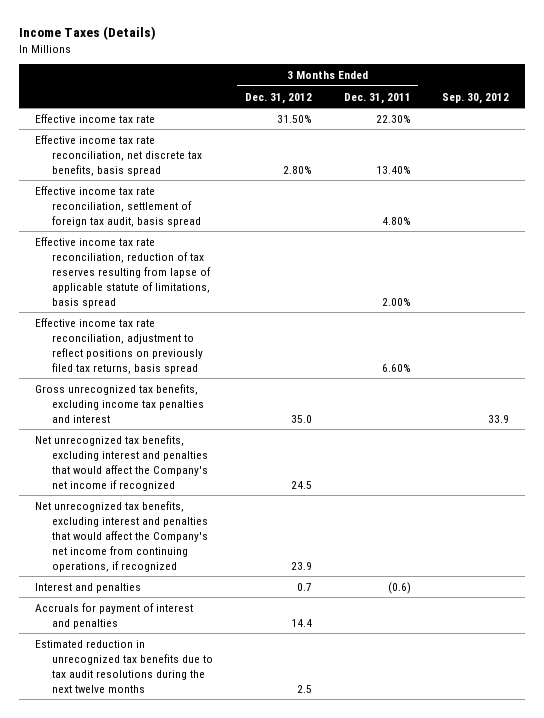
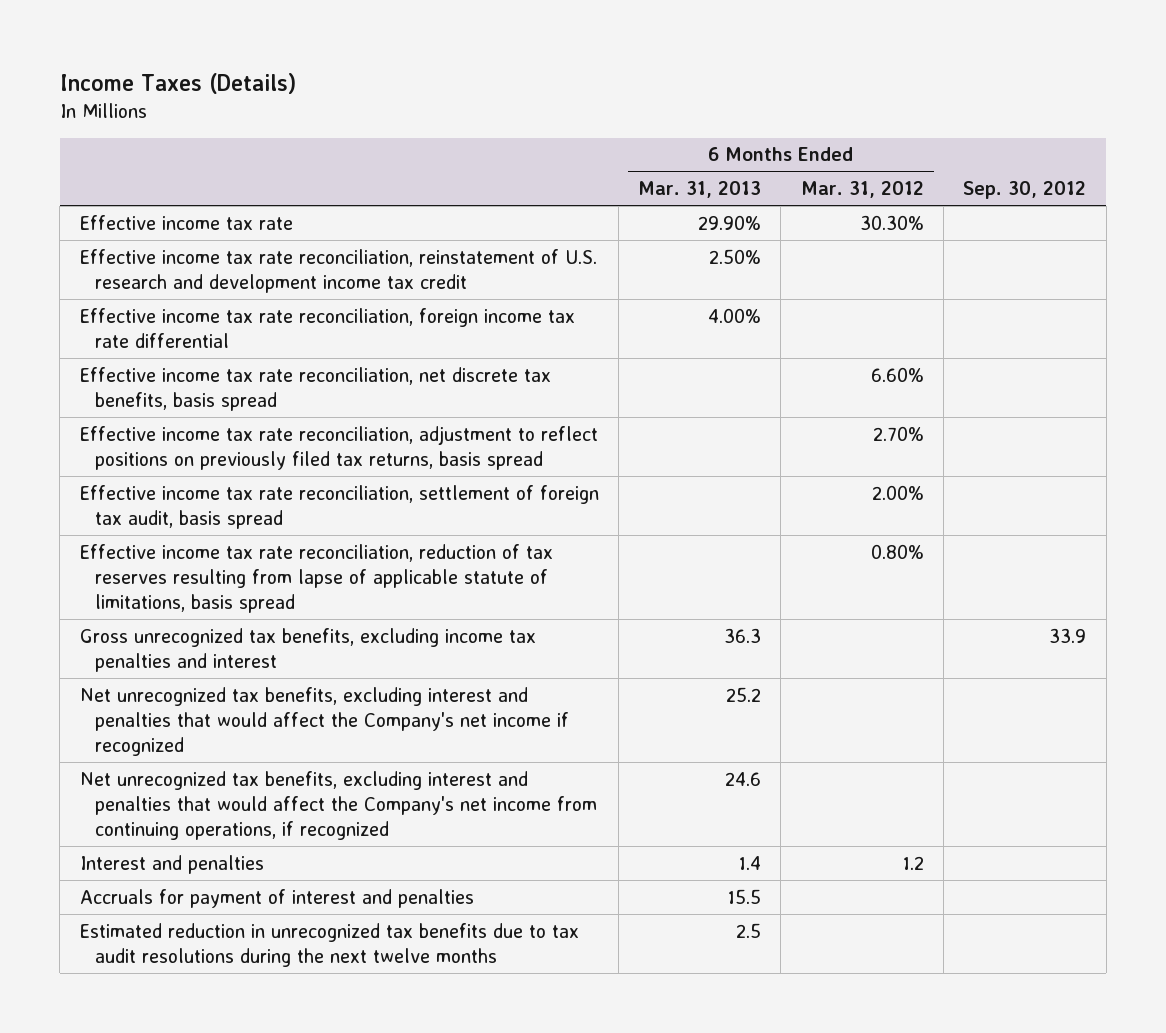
- | 3 Months Ended Dec. 31, 2012 | 3 Months Ended Dec. 31, 2011 | Sep. 30, 2012
+ | 6 Months Ended Mar. 31, 2013 | 6 Months Ended Mar. 31, 2012 | Sep. 30, 2012
+ Effective income tax rate reconciliation, reinstatement of U.S. research and development income tax credit | 2.50% | |
+ Effective income tax rate reconciliation, foreign income tax rate differential | 4.00% | |
moved up: Effective income tax rate reconciliation, adjustment to reflect positions on previously filed tax returns, basis spread | | 2.70% |

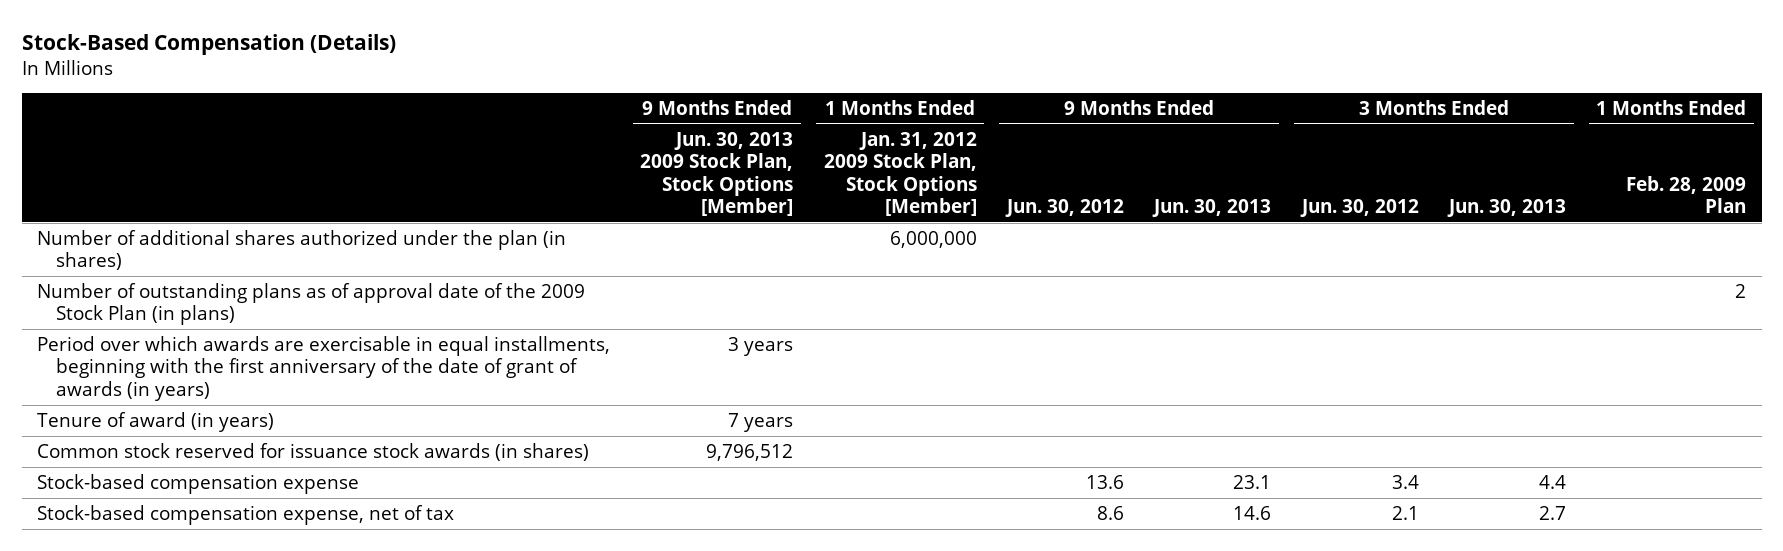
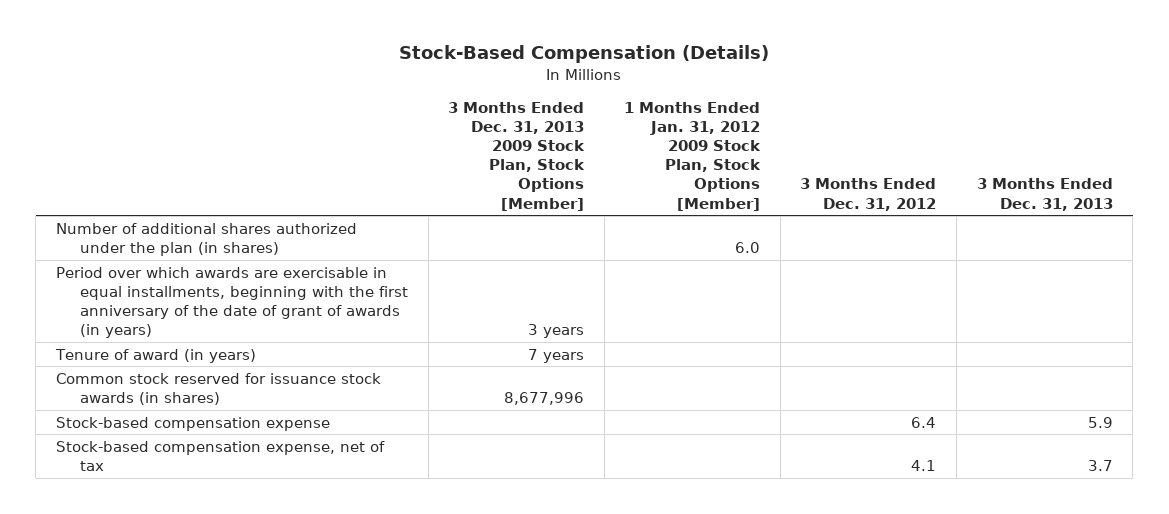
- | 9 Months Ended Jun. 30, 2013 2009 Stock Plan, Stock Options [Member] | 1 Months Ended Jan. 31, 2012 2009 Stock Plan, Stock Options [Member] | 9 Months Ended Jun. 30, 2012 | 9 Months Ended Jun. 30, 2013 | 3 Months Ended Jun. 30, 2012 | 3 Months Ended Jun. 30, 2013 | 1 Months Ended Feb. 28, 2009 Plan
+ | 3 Months Ended Dec. 31, 2013 2009 Stock Plan, Stock Options [Member] | 1 Months Ended Jan. 31, 2012 2009 Stock Plan, Stock Options [Member] | 3 Months Ended Dec. 31, 2012 | 3 Months Ended Dec. 31, 2013
- Number of additional shares authorized under the plan (in shares) | | 6,000,000 | | | | |
- Number of outstanding plans as of approval date of the 2009 Stock Plan (in plans) | | | | | | | 2
+ Number of additional shares authorized under the plan (in shares) | | 6.0 | |

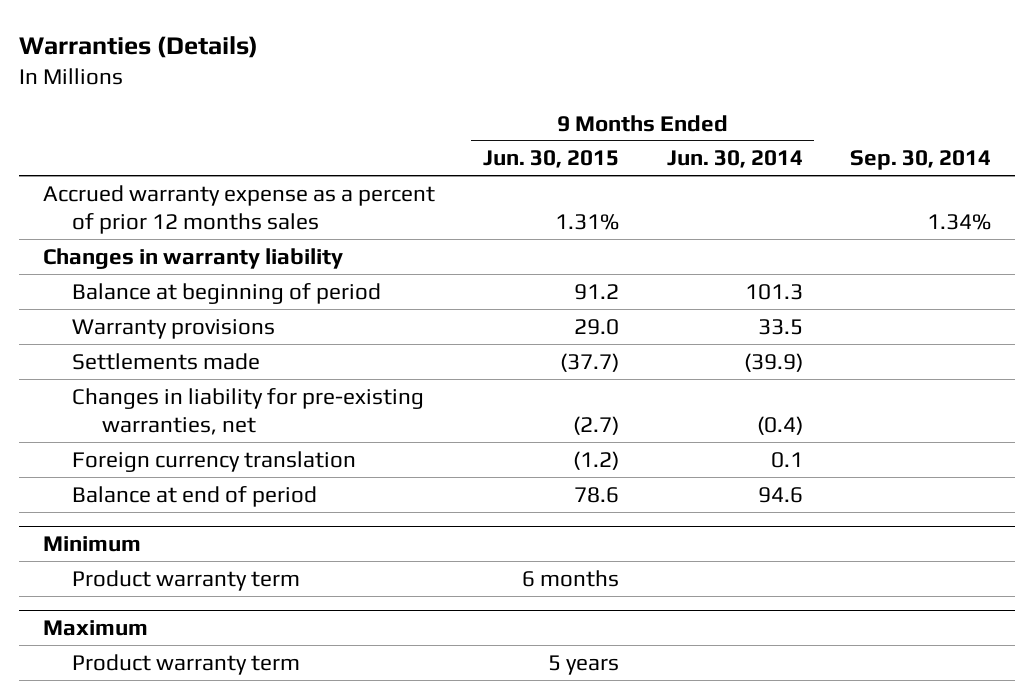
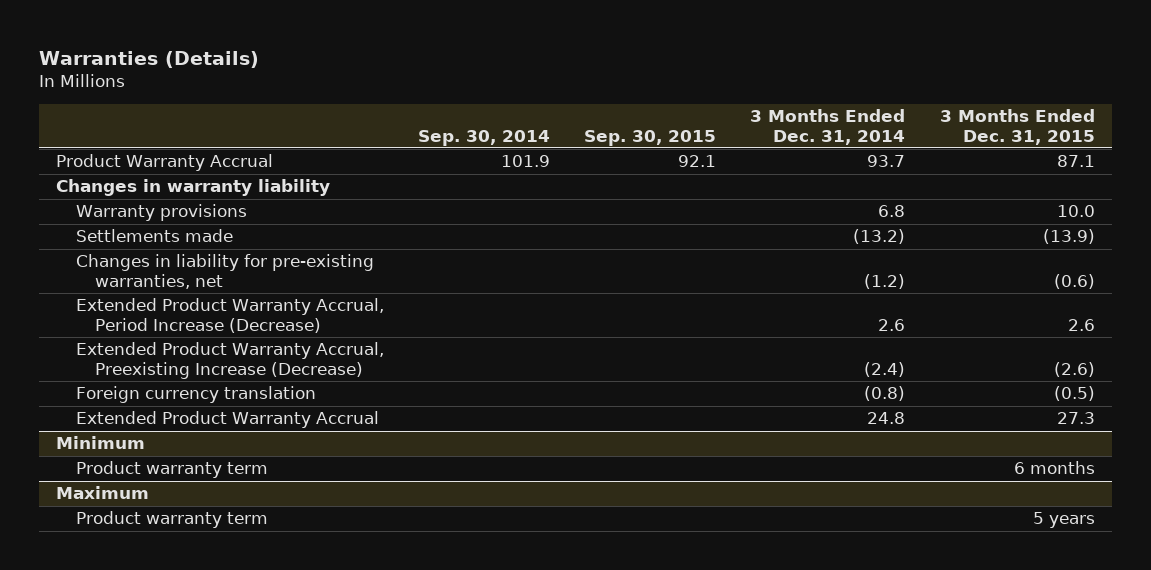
- | 9 Months Ended Jun. 30, 2015 | 9 Months Ended Jun. 30, 2014 | Sep. 30, 2014
+ | Sep. 30, 2014 | Sep. 30, 2015 | 3 Months Ended Dec. 31, 2014 | 3 Months Ended Dec. 31, 2015
- Accrued warranty expense as a percent of prior 12 months sales | 1.31% | | 1.34%
+ Product Warranty Accrual | 101.9 | 92.1 | 93.7 | 87.1
- Balance at beginning of period | 91.2 | 101.3 |
+ Extended Product Warranty Accrual, Period Increase (Decrease) | | | 2.6 | 2.6
+ Extended Product Warranty Accrual, Preexisting Increase (Decrease) | | | (2.4) | (2.6)
- Balance at end of period | 78.6 | 94.6 |
+ Extended Product Warranty Accrual | | | 24.8 | 27.3

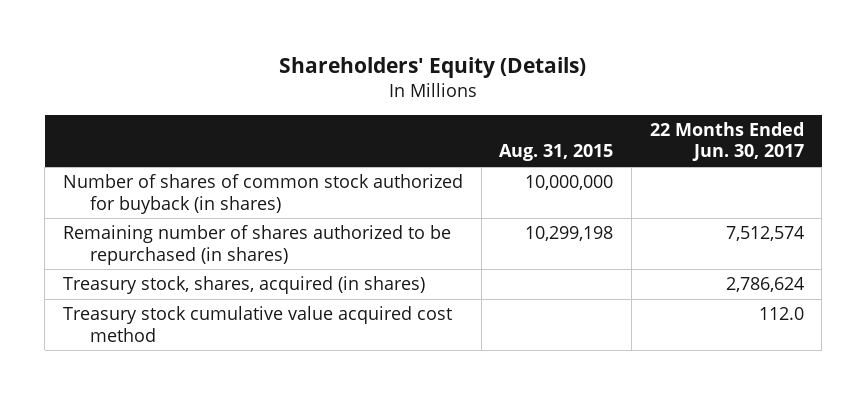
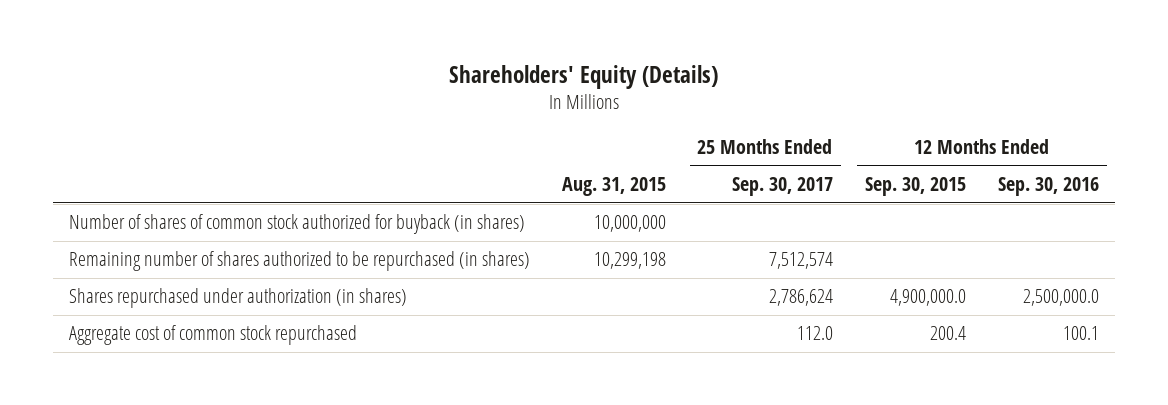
- | Aug. 31, 2015 | 22 Months Ended Jun. 30, 2017
+ | Aug. 31, 2015 | 25 Months Ended Sep. 30, 2017 | 12 Months Ended Sep. 30, 2015 | 12 Months Ended Sep. 30, 2016
- Treasury stock, shares, acquired (in shares) | | 2,786,624
- Treasury stock cumulative value acquired cost method | | 112.0
+ Shares repurchased under authorization (in shares) | | 2,786,624 | 4,900,000.0 | 2,500,000.0
+ Aggregate cost of common stock repurchased | | 112.0 | 200.4 | 100.1

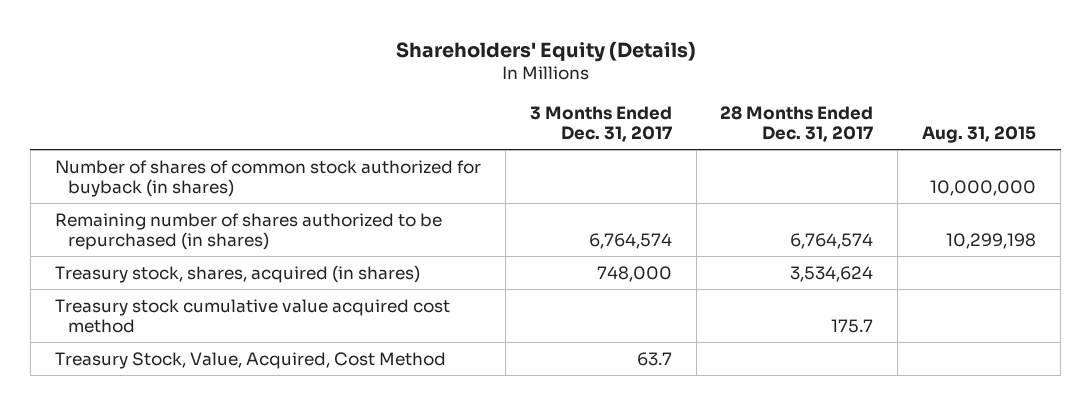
- | Aug. 31, 2015 | 25 Months Ended Sep. 30, 2017 | 12 Months Ended Sep. 30, 2015 | 12 Months Ended Sep. 30, 2016
+ | 3 Months Ended Dec. 31, 2017 | 28 Months Ended Dec. 31, 2017 | Aug. 31, 2015
- Shares repurchased under authorization (in shares) | | 2,786,624 | 4,900,000.0 | 2,500,000.0
- Aggregate cost of common stock repurchased | | 112.0 | 200.4 | 100.1
+ Treasury stock, shares, acquired (in shares) | 748,000 | 3,534,624 |
+ Treasury stock cumulative value acquired cost method | | 175.7 |
+ Treasury Stock, Value, Acquired, Cost Method | 63.7 | |

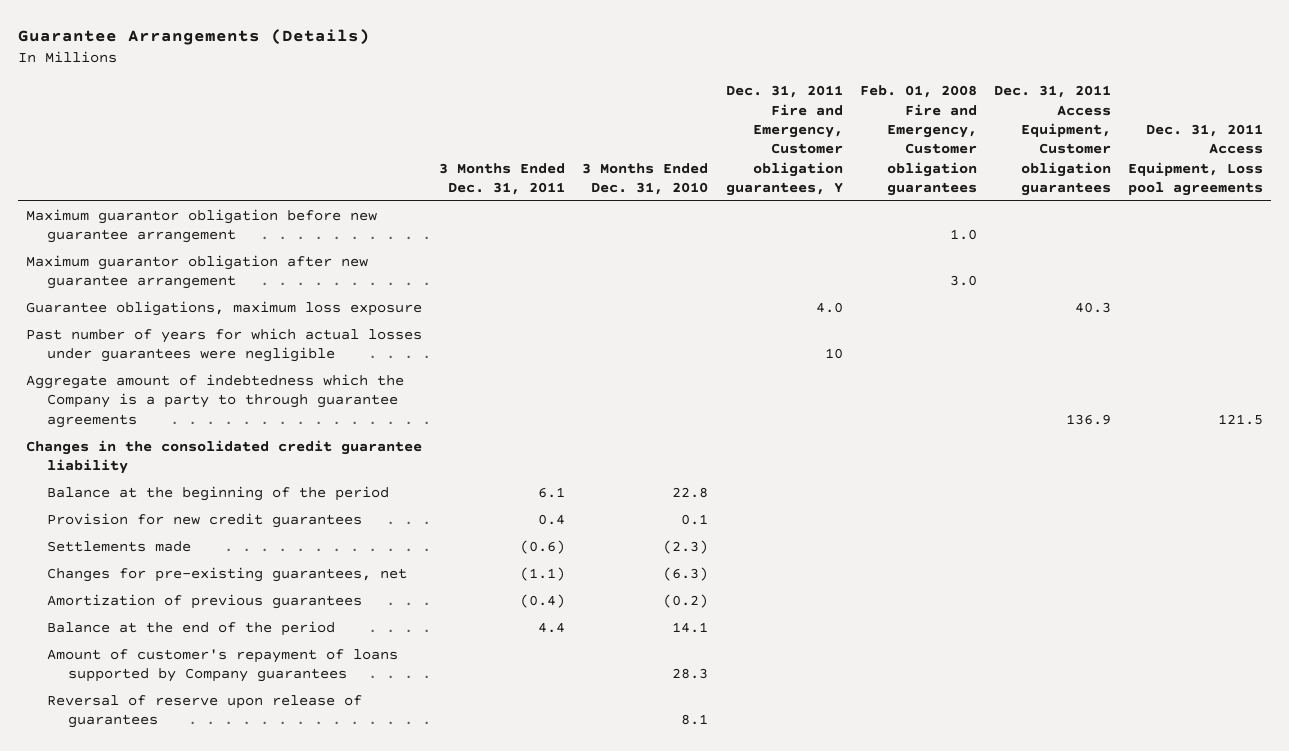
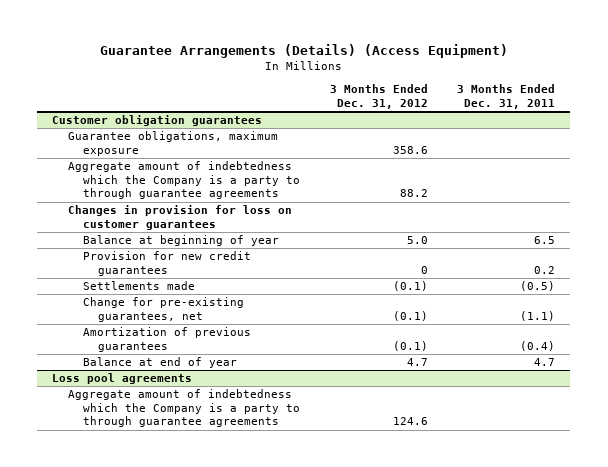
- Guarantee Arrangements (Details)
+ Guarantee Arrangements (Details) (Access Equipment)
- | 3 Months Ended Dec. 31, 2011 | 3 Months Ended Dec. 31, 2010 | Dec. 31, 2011 Fire and Emergency, Customer obligation guarantees, Y | Feb. 01, 2008 Fire and Emergency, Customer obligation guarantees | Dec. 31, 2011 Access Equipment, Customer obligation guarantees | Dec. 31, 2011 Access Equipment, Loss pool agreements
+ | 3 Months Ended Dec. 31, 2012 | 3 Months Ended Dec. 31, 2011
- Maximum guarantor obligation before new guarantee arrangement | | | | 1.0 | |
- Maximum guarantor obligation after new guarantee arrangement | | | | 3.0 | |
- Guarantee obligations, maximum loss exposure | | | 4.0 | | 40.3 |
- Past number of years for which actual losses under guarantees were negligible | | | 10 | | |
+ Customer obligation guarantees
+ Guarantee obligations, maximum exposure | 358.6 |
- Changes in the consolidated credit guarantee liability
- Balance at the beginning of the period | 6.1 | 22.8 | | | |
- Provision for new credit guarantees | 0.4 | 0.1 | | | |
- Settlements made | (0.6) | (2.3) | | | |
- Changes for pre-existing guarantees, net | (1.1) | (6.3) | | | |
+ Changes in provision for loss on customer guarantees
+ Balance at beginning of year | 5.0 | 6.5
+ Provision for new credit guarantees | 0 | 0.2
+ Settlements made | (0.1) | (0.5)
+ Change for pre-existing guarantees, net | (0.1) | (1.1)
- Balance at the end of the period | 4.4 | 14.1 | | | |
- Amount of customer's repayment of loans supported by Company guarantees | | 28.3 | | | |
- Reversal of reserve upon release of guarantees | | 8.1 | | | |
+ Balance at end of year | 4.7 | 4.7
+ Loss pool agreements
+ Aggregate amount of indebtedness which the Company is a party to through guarantee agreements | 124.6 |

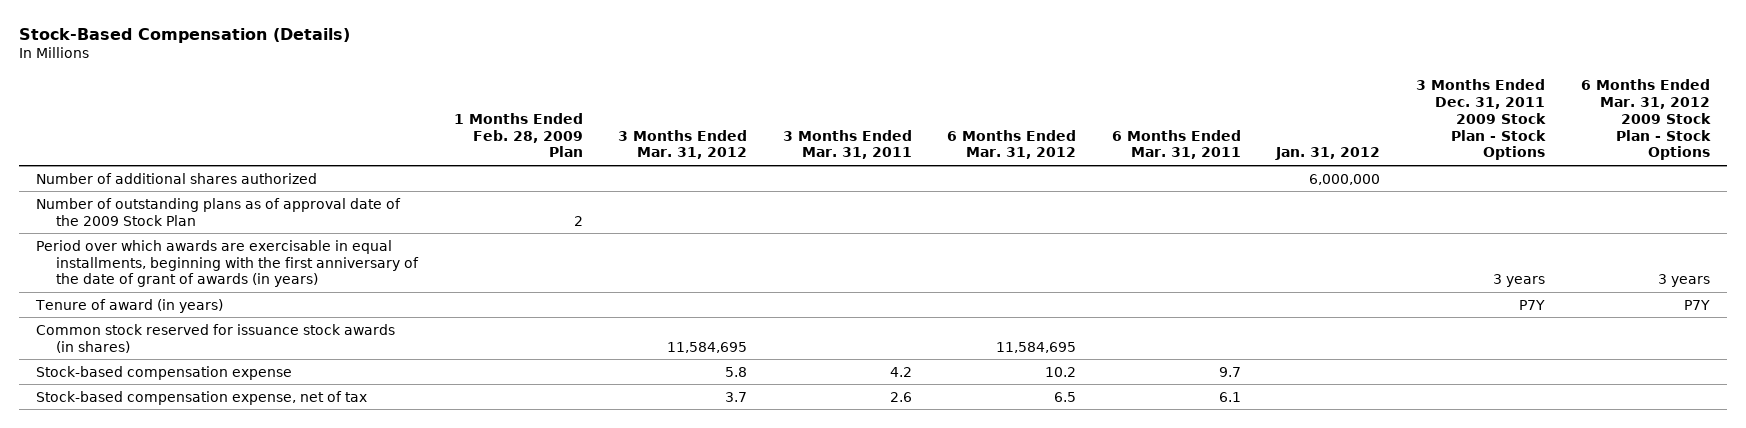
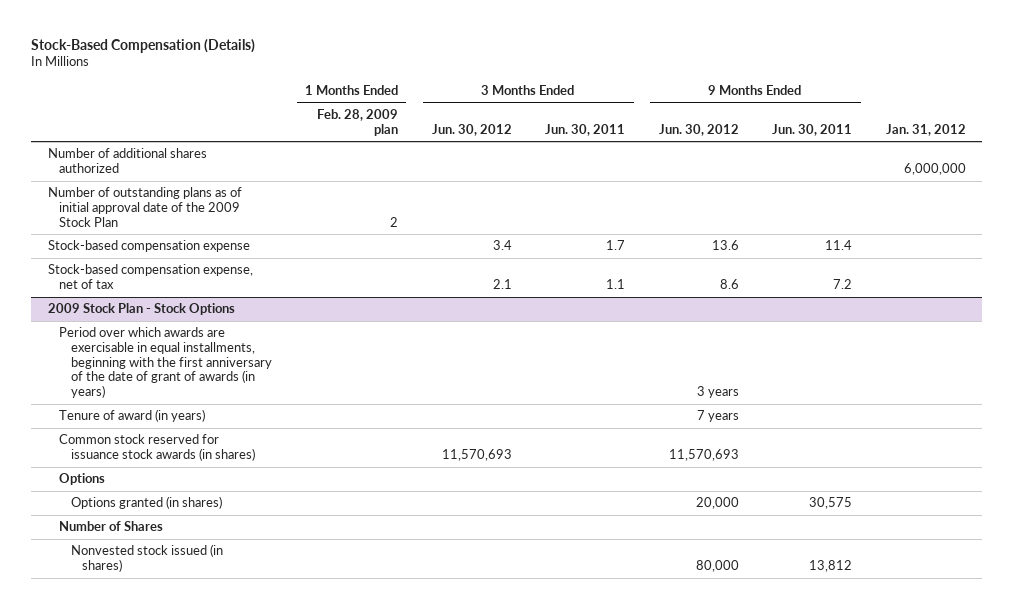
- | 1 Months Ended Feb. 28, 2009 Plan | 3 Months Ended Mar. 31, 2012 | 3 Months Ended Mar. 31, 2011 | 6 Months Ended Mar. 31, 2012 | 6 Months Ended Mar. 31, 2011 | Jan. 31, 2012 | 3 Months Ended Dec. 31, 2011 2009 Stock Plan - Stock Options | 6 Months Ended Mar. 31, 2012 2009 Stock Plan - Stock Options
+ | 1 Months Ended Feb. 28, 2009 plan | 3 Months Ended Jun. 30, 2012 | 3 Months Ended Jun. 30, 2011 | 9 Months Ended Jun. 30, 2012 | 9 Months Ended Jun. 30, 2011 | Jan. 31, 2012
- Number of outstanding plans as of approval date of the 2009 Stock Plan | 2 | | | | | | |
- Period over which awards are exercisable in equal installments, beginning with the first anniversary of the date of grant of awards (in years) | | | | | | | 3 years | 3 years
- Tenure of award (in years) | | | | | | | P7Y | P7Y
- Common stock reserved for issuance stock awards (in shares) | | 11,584,695 | | 11,584,695 | | | |
+ Number of outstanding plans as of initial approval date of the 2009 Stock Plan | 2 | | | | |
+ 2009 Stock Plan - Stock Options
+ Period over which awards are exercisable in equal installments, beginning with the first anniversary of the date of grant of awards (in years) | | | | 3 years | |
+ Tenure of award (in years) | | | | 7 years | |
+ Common stock reserved for issuance stock awards (in shares) | | 11,570,693 | | 11,570,693 | |
+ Options
+ Options granted (in shares) | | | | 20,000 | 30,575 |
+ Number of Shares
+ Nonvested stock issued (in shares) | | | | 80,000 | 13,812 |

